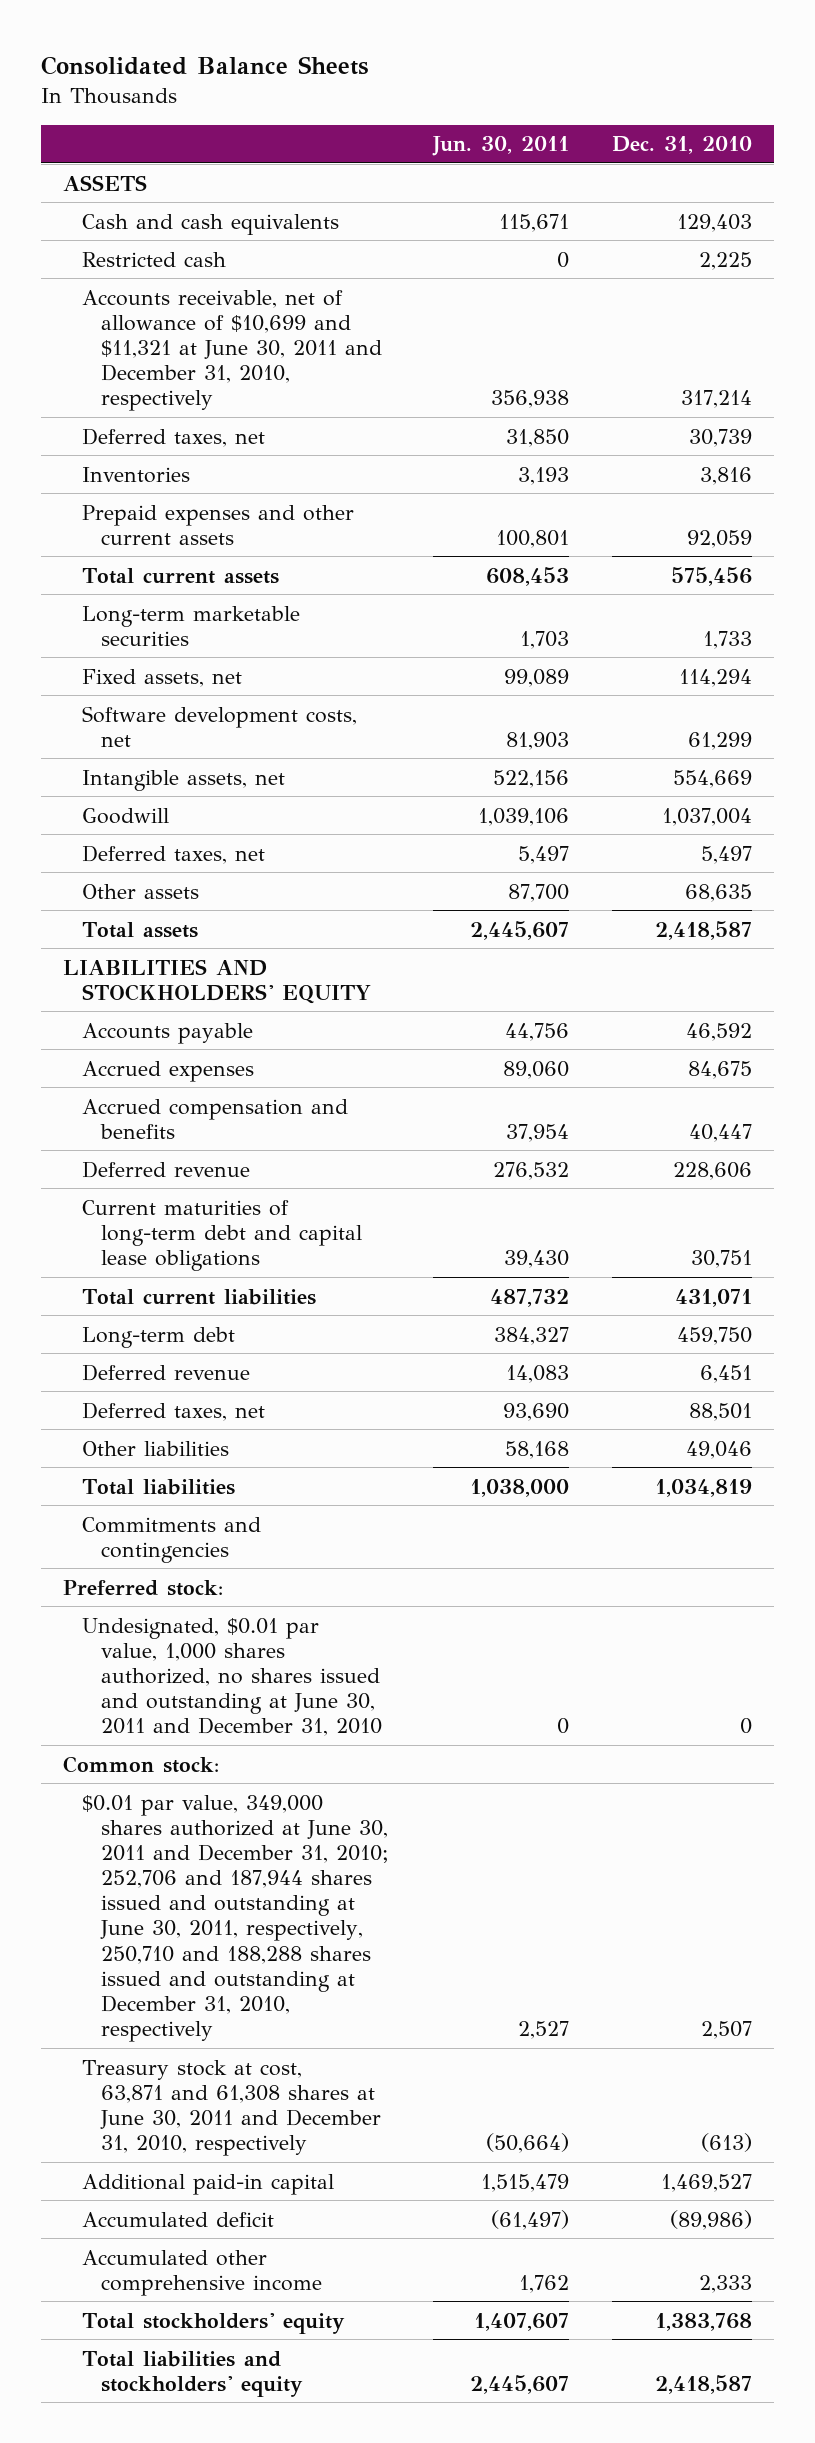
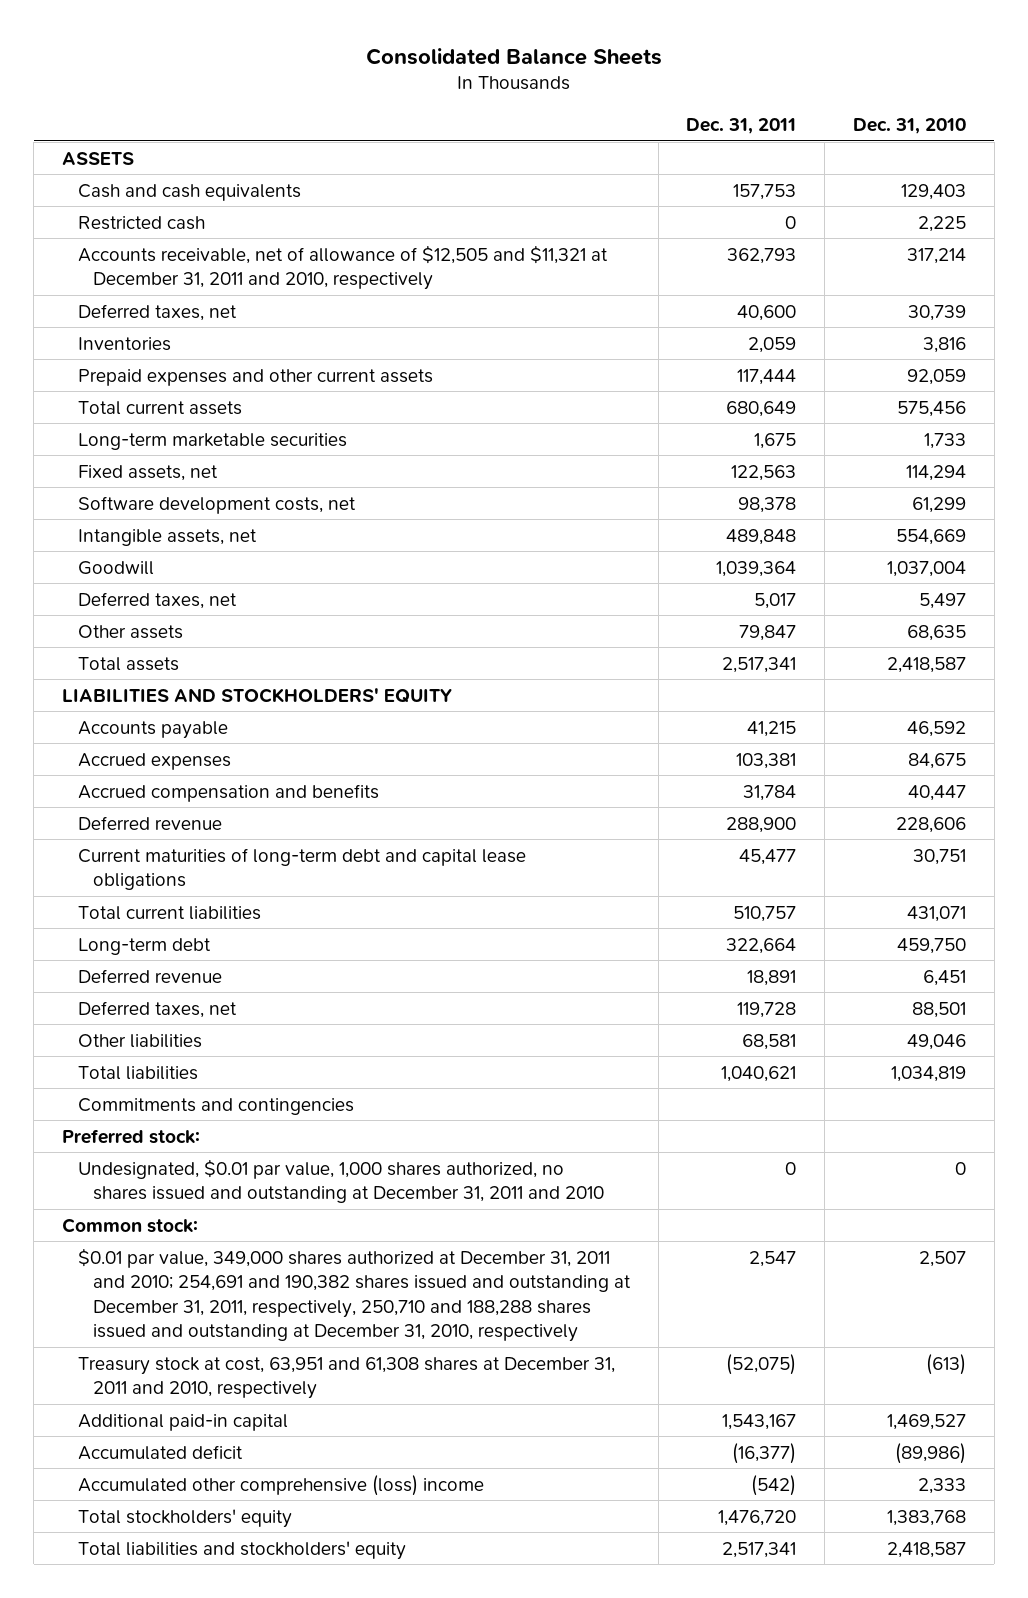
- | Jun. 30, 2011 | Dec. 31, 2010
+ | Dec. 31, 2011 | Dec. 31, 2010
- Accounts receivable, net of allowance of $10,699 and $11,321 at June 30, 2011 and December 31, 2010, respectively | 356,938 | 317,214
+ Accounts receivable, net of allowance of $12,505 and $11,321 at December 31, 2011 and 2010, respectively | 362,793 | 317,214
- Undesignated, $0.01 par value, 1,000 shares authorized, no shares issued and outstanding at June 30, 2011 and December 31, 2010 | 0 | 0
+ Undesignated, $0.01 par value, 1,000 shares authorized, no shares issued and outstanding at December 31, 2011 and 2010 | 0 | 0
- $0.01 par value, 349,000 shares authorized at June 30, 2011 and December 31, 2010; 252,706 and 187,944 shares issued and outstanding at June 30, 2011, respectively, 250,710 and 188,288 shares issued and outstanding at December 31, 2010, respectively | 2,527 | 2,507
- Treasury stock at cost, 63,871 and 61,308 shares at June 30, 2011 and December 31, 2010, respectively | (50,664) | (613)
+ $0.01 par value, 349,000 shares authorized at December 31, 2011 and 2010; 254,691 and 190,382 shares issued and outstanding at December 31, 2011, respectively, 250,710 and 188,288 shares issued and outstanding at December 31, 2010, respectively | 2,547 | 2,507
+ Treasury stock at cost, 63,951 and 61,308 shares at December 31, 2011 and 2010, respectively | (52,075) | (613)
- Accumulated other comprehensive income | 1,762 | 2,333
+ Accumulated other comprehensive (loss) income | (542) | 2,333

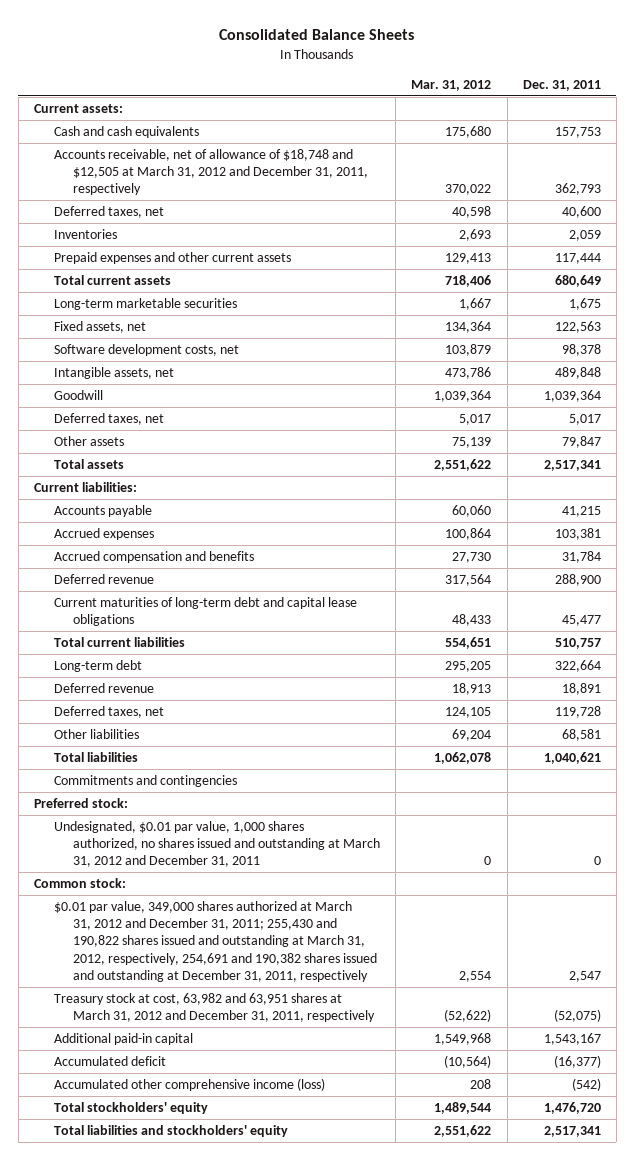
- | Dec. 31, 2011 | Dec. 31, 2010
+ | Mar. 31, 2012 | Dec. 31, 2011
- ASSETS
+ Current assets:
- Restricted cash | 0 | 2,225
- Accounts receivable, net of allowance of $12,505 and $11,321 at December 31, 2011 and 2010, respectively | 362,793 | 317,214
+ Accounts receivable, net of allowance of $18,748 and $12,505 at March 31, 2012 and December 31, 2011, respectively | 370,022 | 362,793
- LIABILITIES AND STOCKHOLDERS' EQUITY
+ Current liabilities:
- Undesignated, $0.01 par value, 1,000 shares authorized, no shares issued and outstanding at December 31, 2011 and 2010 | 0 | 0
+ Undesignated, $0.01 par value, 1,000 shares authorized, no shares issued and outstanding at March 31, 2012 and December 31, 2011 | 0 | 0
- $0.01 par value, 349,000 shares authorized at December 31, 2011 and 2010; 254,691 and 190,382 shares issued and outstanding at December 31, 2011, respectively, 250,710 and 188,288 shares issued and outstanding at December 31, 2010, respectively | 2,547 | 2,507
- Treasury stock at cost, 63,951 and 61,308 shares at December 31, 2011 and 2010, respectively | (52,075) | (613)
+ $0.01 par value, 349,000 shares authorized at March 31, 2012 and December 31, 2011; 255,430 and 190,822 shares issued and outstanding at March 31, 2012, respectively, 254,691 and 190,382 shares issued and outstanding at December 31, 2011, respectively | 2,554 | 2,547
+ Treasury stock at cost, 63,982 and 63,951 shares at March 31, 2012 and December 31, 2011, respectively | (52,622) | (52,075)
- Accumulated other comprehensive (loss) income | (542) | 2,333
+ Accumulated other comprehensive income (loss) | 208 | (542)

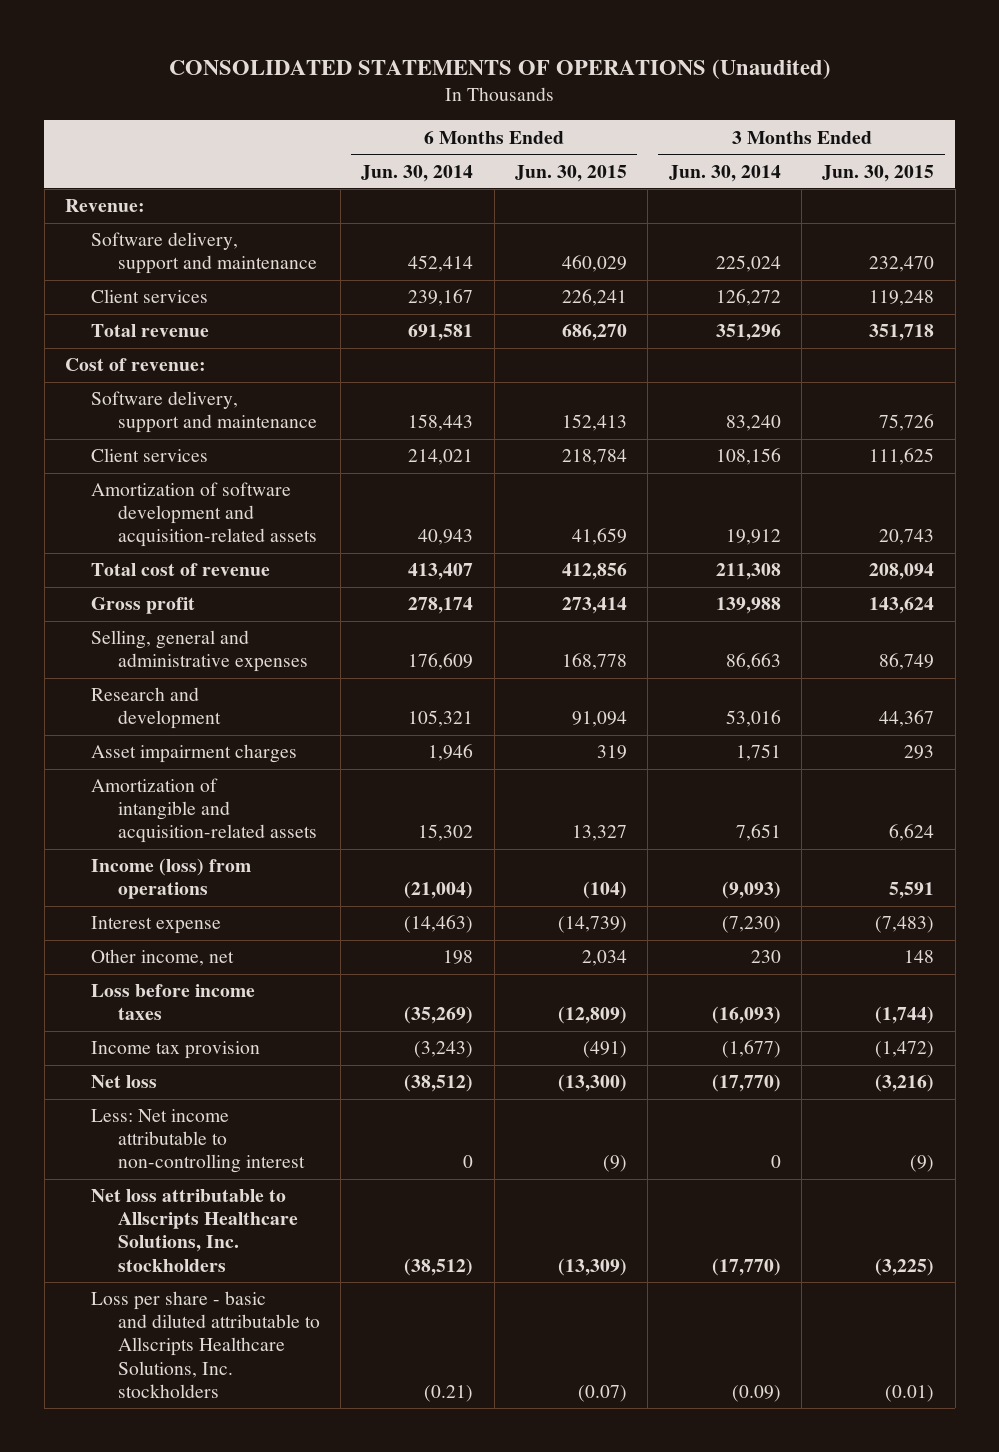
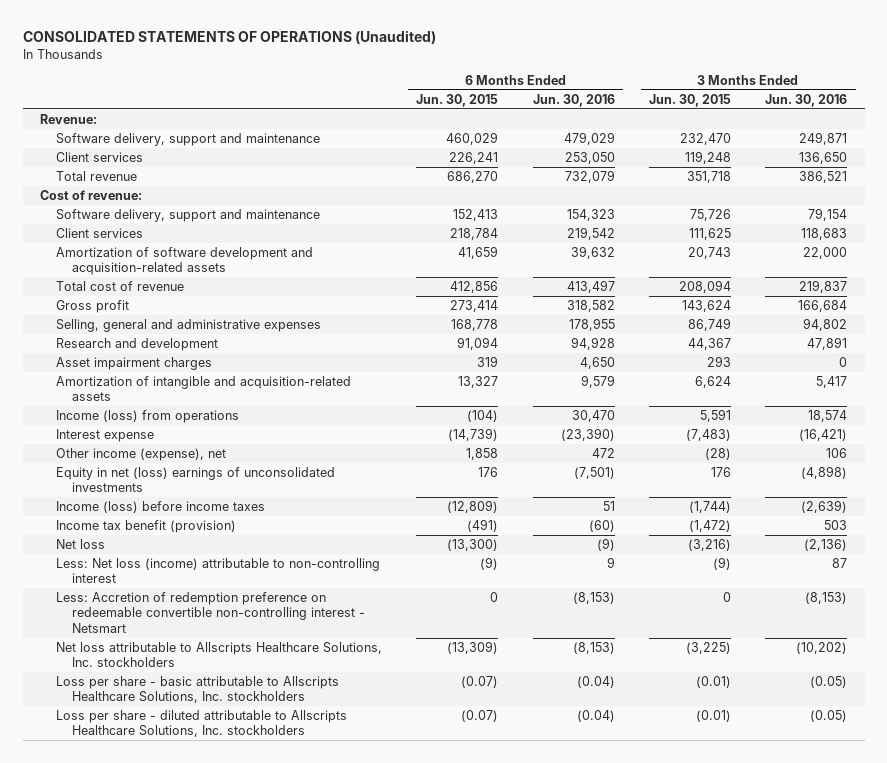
- | 6 Months Ended Jun. 30, 2014 | 6 Months Ended Jun. 30, 2015 | 3 Months Ended Jun. 30, 2014 | 3 Months Ended Jun. 30, 2015
+ | 6 Months Ended Jun. 30, 2015 | 6 Months Ended Jun. 30, 2016 | 3 Months Ended Jun. 30, 2015 | 3 Months Ended Jun. 30, 2016
- Other income, net | 198 | 2,034 | 230 | 148
- Loss before income taxes | (35,269) | (12,809) | (16,093) | (1,744)
- Income tax provision | (3,243) | (491) | (1,677) | (1,472)
+ Other income (expense), net | 1,858 | 472 | (28) | 106
+ Equity in net (loss) earnings of unconsolidated investments | 176 | (7,501) | 176 | (4,898)
+ Income (loss) before income taxes | (12,809) | 51 | (1,744) | (2,639)
+ Income tax benefit (provision) | (491) | (60) | (1,472) | 503
- Less: Net income attributable to non-controlling interest | 0 | (9) | 0 | (9)
+ Less: Net loss (income) attributable to non-controlling interest | (9) | 9 | (9) | 87
+ Less: Accretion of redemption preference on redeemable convertible non-controlling interest - Netsmart | 0 | (8,153) | 0 | (8,153)
- Loss per share - basic and diluted attributable to Allscripts Healthcare Solutions, Inc. stockholders | (0.21) | (0.07) | (0.09) | (0.01)
+ Loss per share - basic attributable to Allscripts Healthcare Solutions, Inc. stockholders | (0.07) | (0.04) | (0.01) | (0.05)
+ Loss per share - diluted attributable to Allscripts Healthcare Solutions, Inc. stockholders | (0.07) | (0.04) | (0.01) | (0.05)

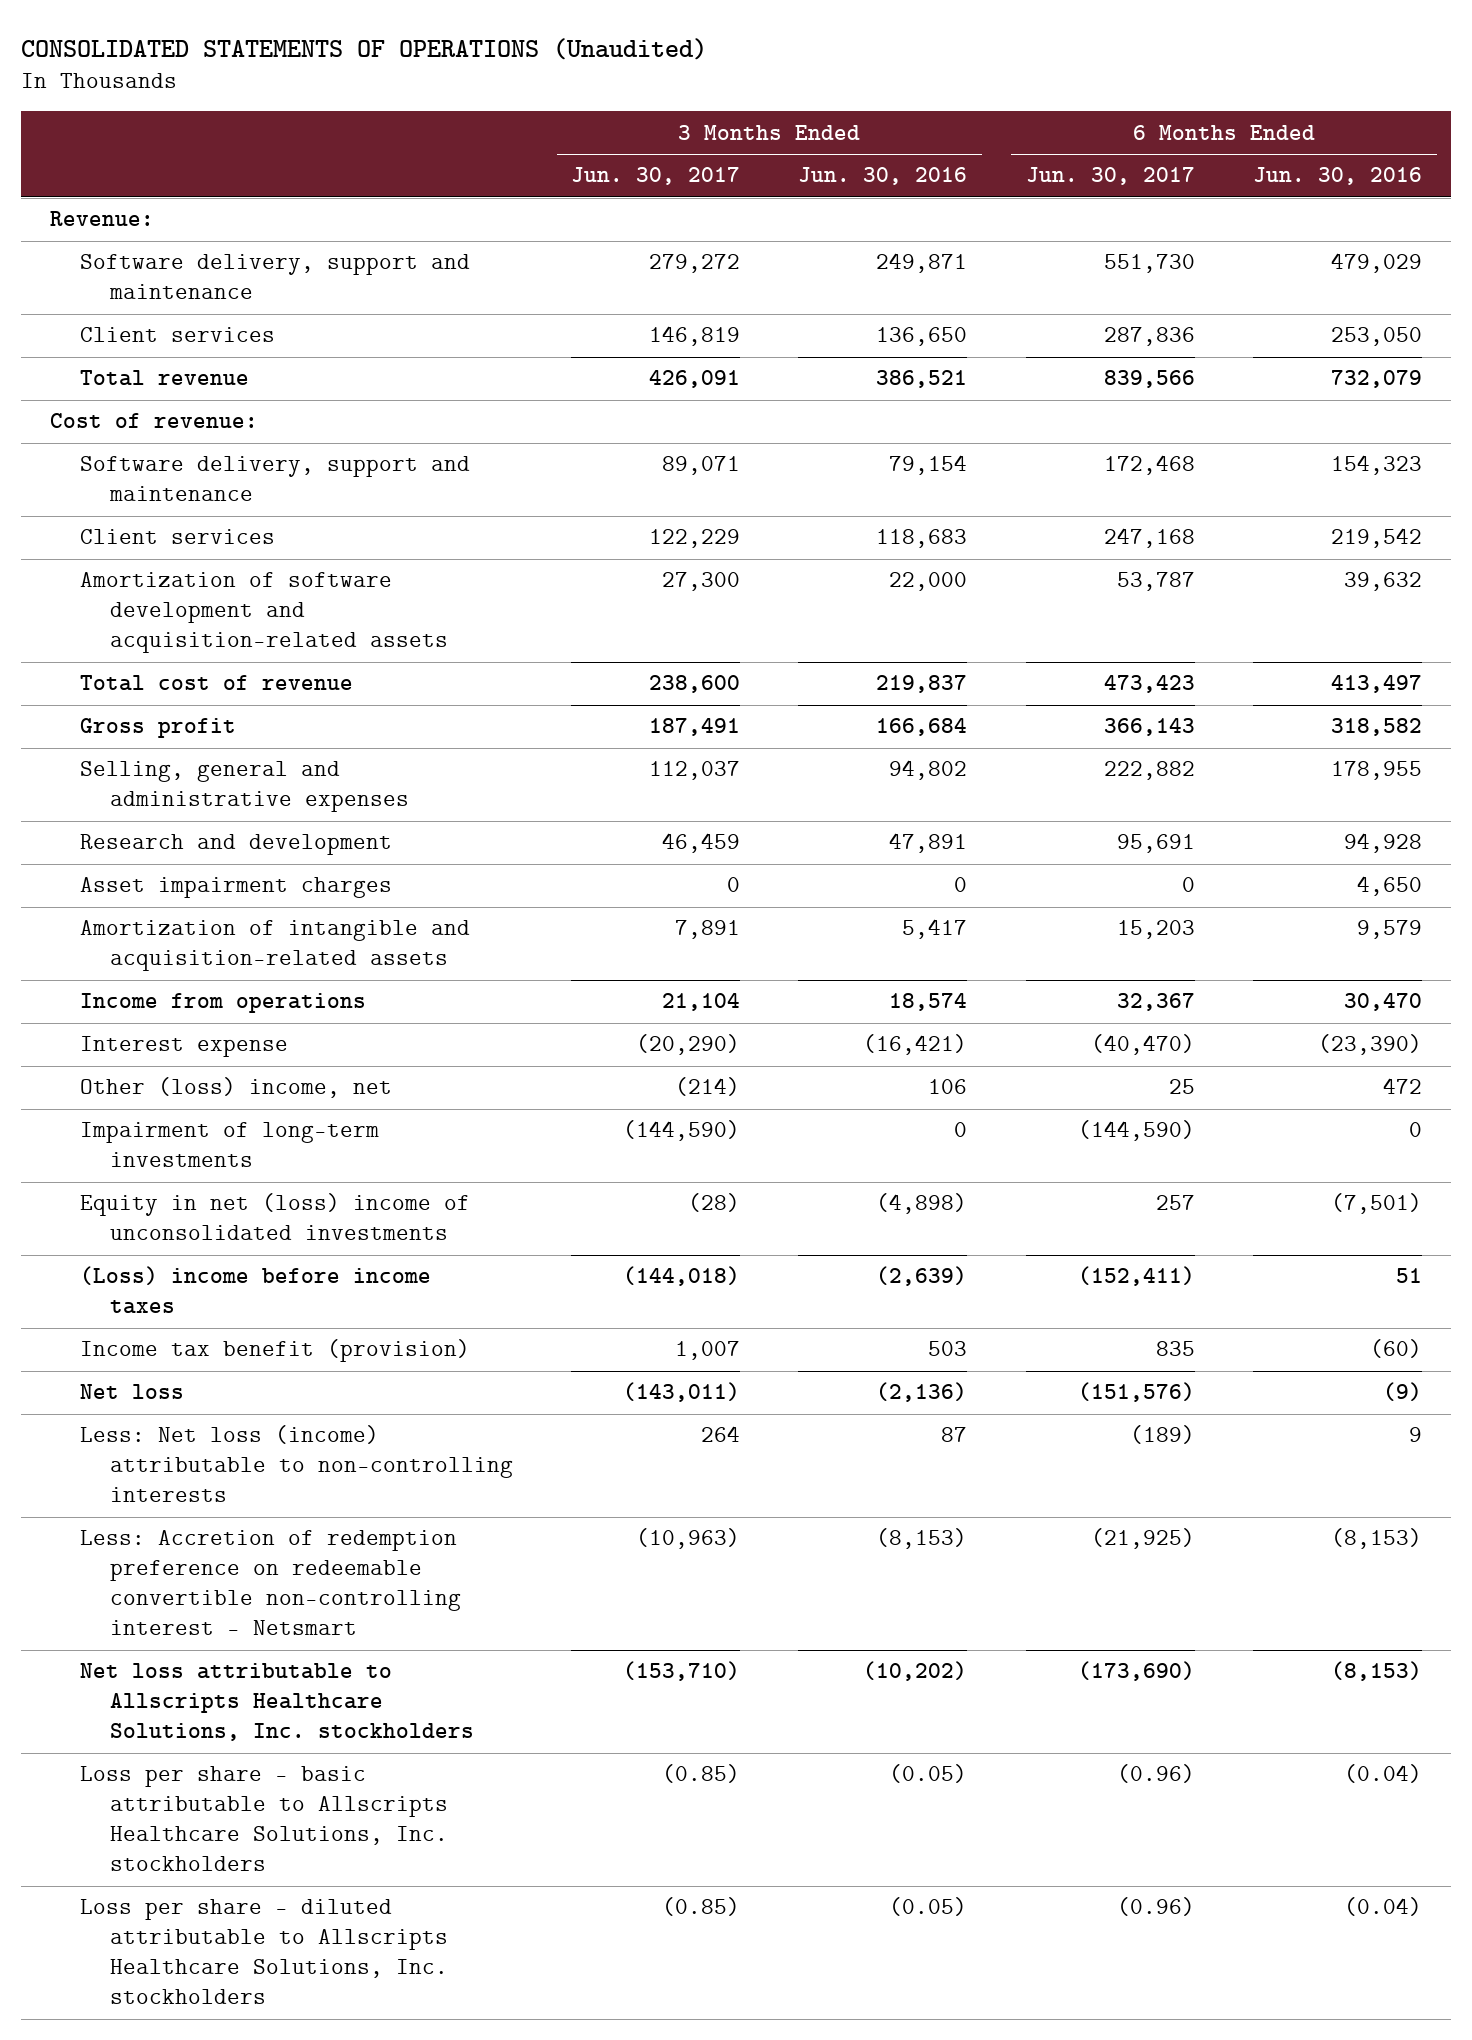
- | 6 Months Ended Jun. 30, 2015 | 6 Months Ended Jun. 30, 2016 | 3 Months Ended Jun. 30, 2015 | 3 Months Ended Jun. 30, 2016
+ | 3 Months Ended Jun. 30, 2017 | 3 Months Ended Jun. 30, 2016 | 6 Months Ended Jun. 30, 2017 | 6 Months Ended Jun. 30, 2016
- Income (loss) from operations | (104) | 30,470 | 5,591 | 18,574
+ Income from operations | 21,104 | 18,574 | 32,367 | 30,470
- Other income (expense), net | 1,858 | 472 | (28) | 106
- Equity in net (loss) earnings of unconsolidated investments | 176 | (7,501) | 176 | (4,898)
- Income (loss) before income taxes | (12,809) | 51 | (1,744) | (2,639)
+ Other (loss) income, net | (214) | 106 | 25 | 472
+ Impairment of long-term investments | (144,590) | 0 | (144,590) | 0
+ Equity in net (loss) income of unconsolidated investments | (28) | (4,898) | 257 | (7,501)
+ (Loss) income before income taxes | (144,018) | (2,639) | (152,411) | 51
- Less: Net loss (income) attributable to non-controlling interest | (9) | 9 | (9) | 87
+ Less: Net loss (income) attributable to non-controlling interests | 264 | 87 | (189) | 9

